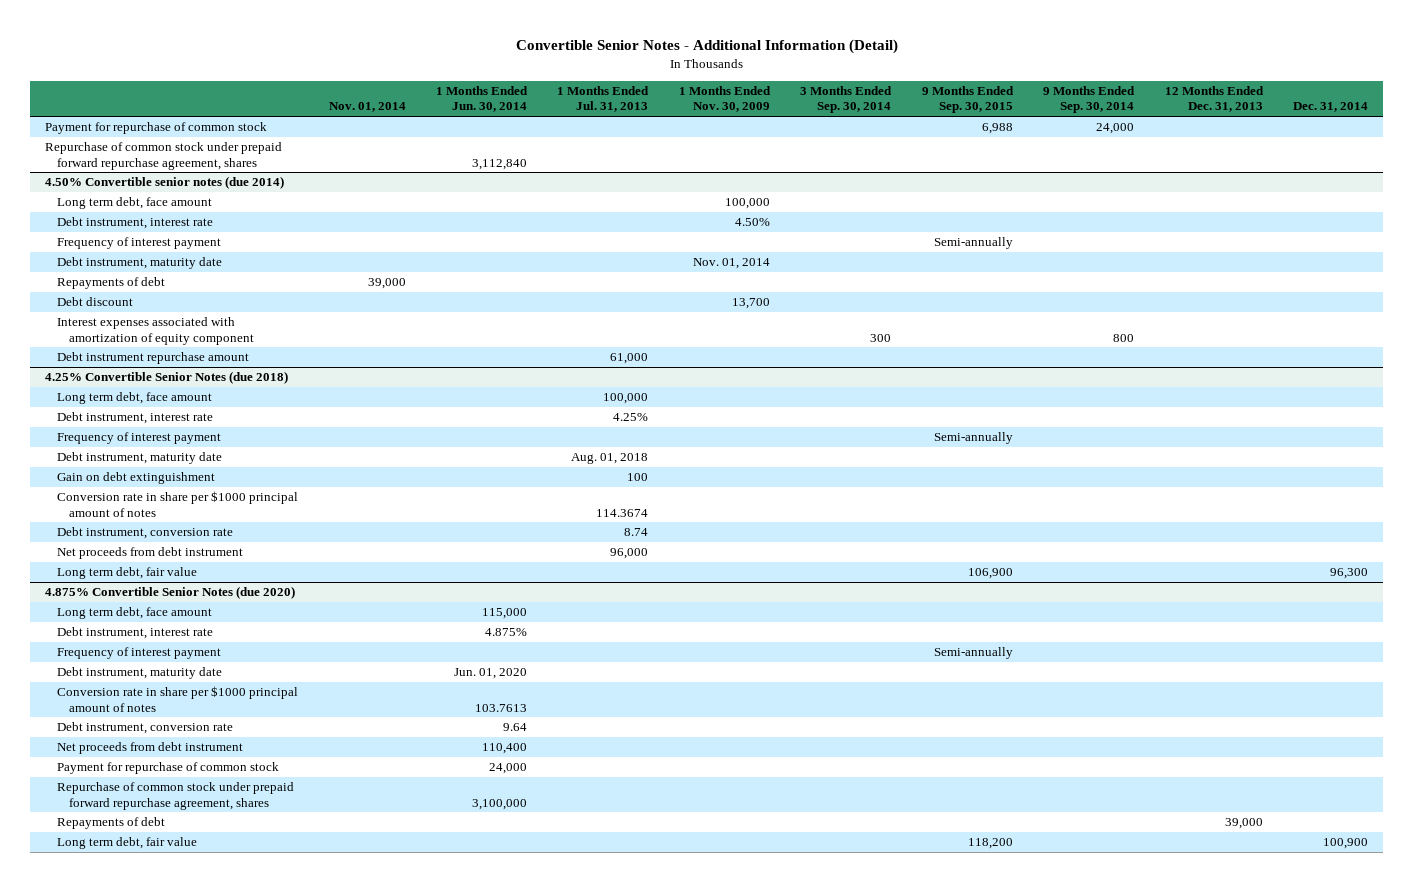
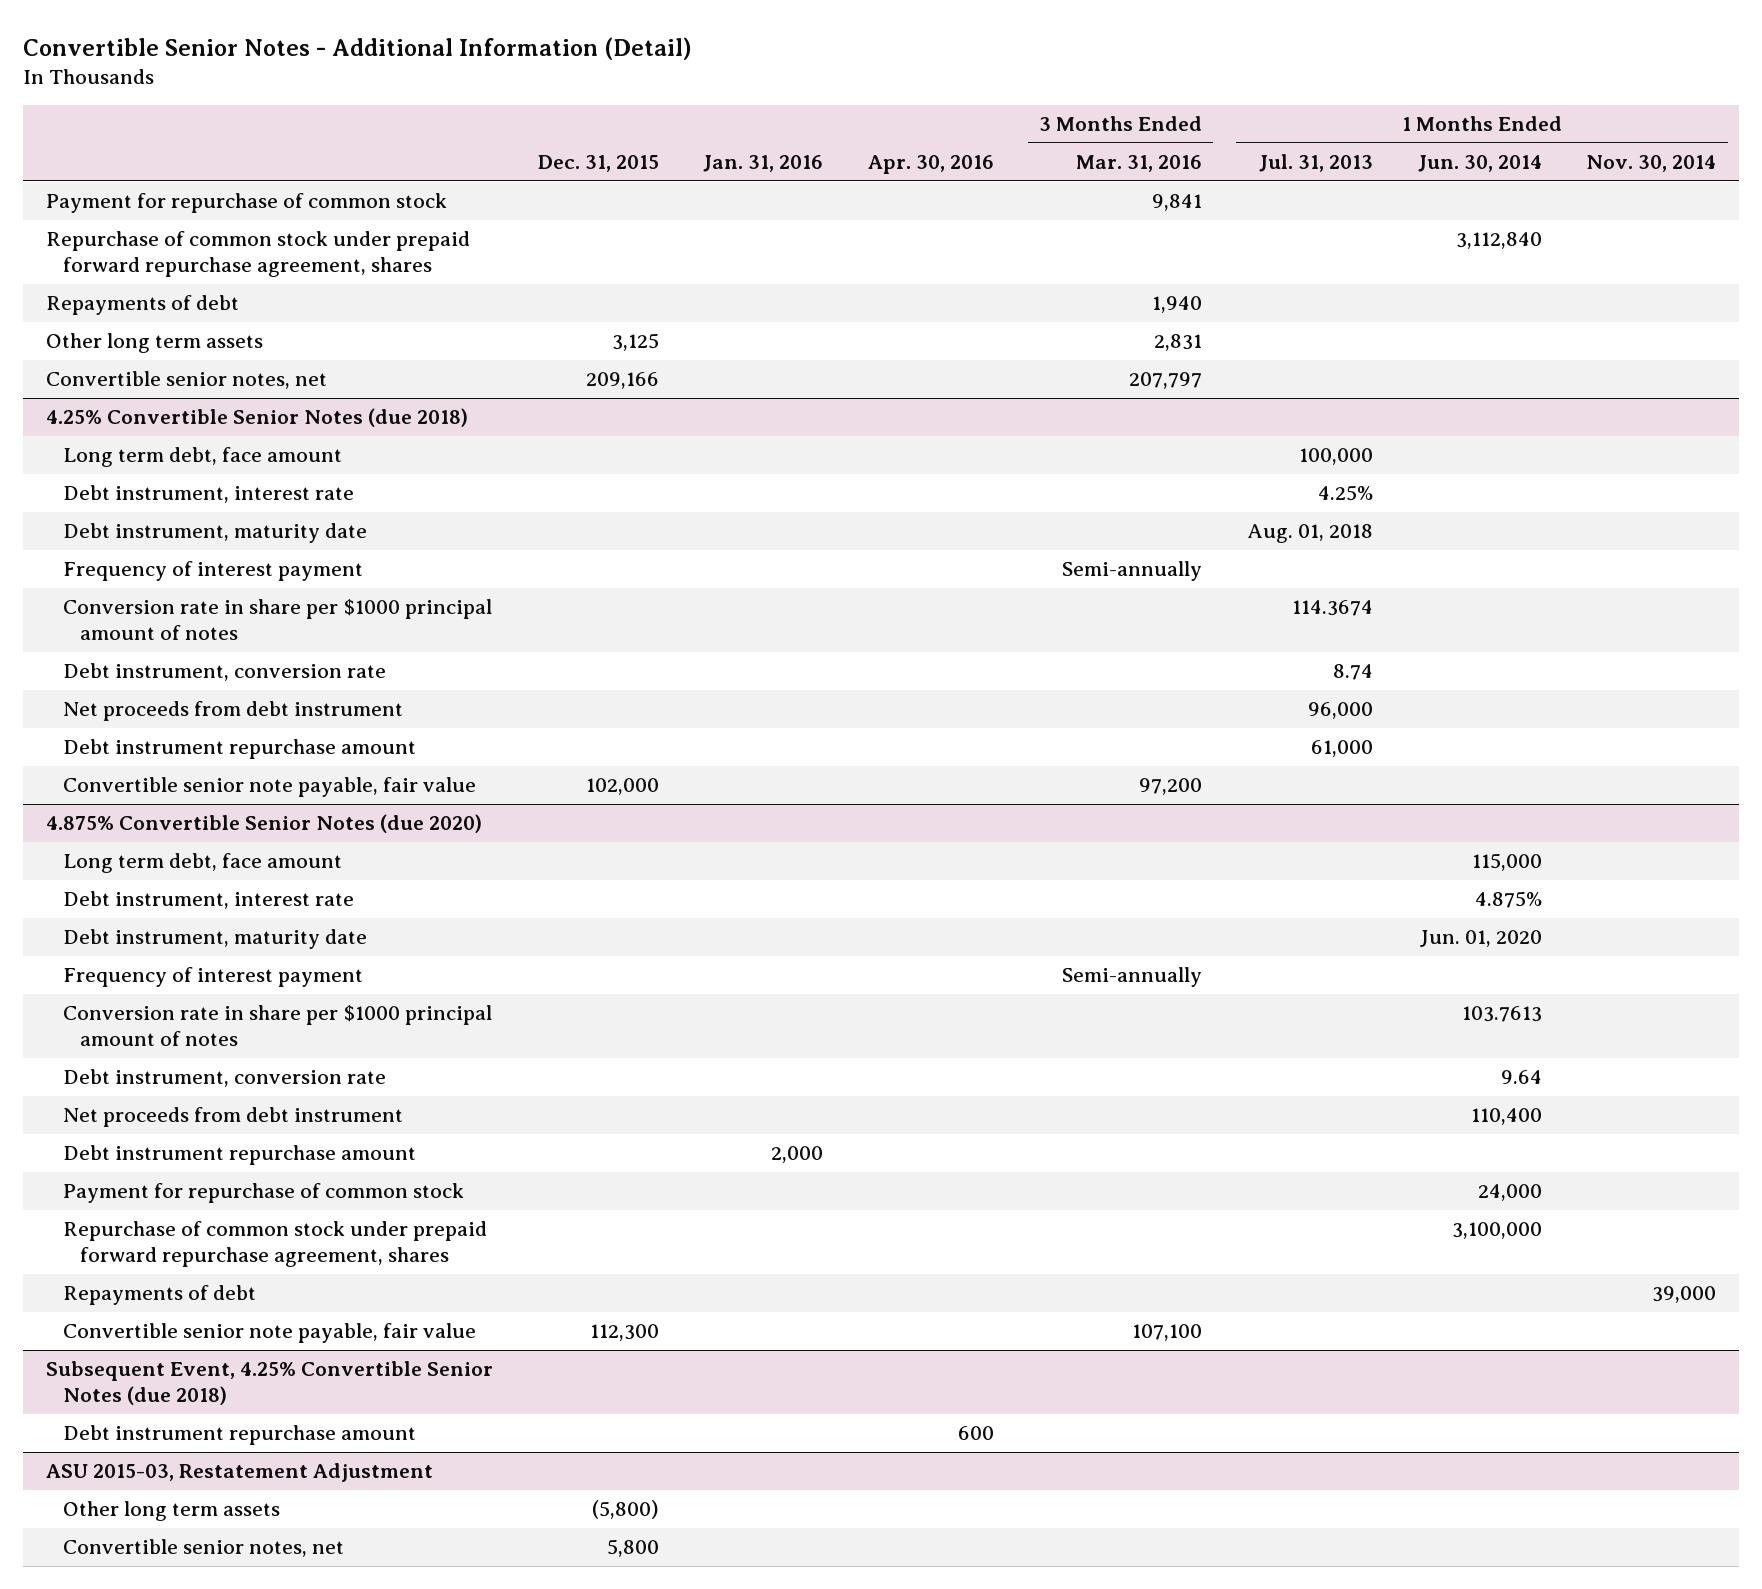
- | Nov. 01, 2014 | 1 Months Ended Jun. 30, 2014 | 1 Months Ended Jul. 31, 2013 | 1 Months Ended Nov. 30, 2009 | 3 Months Ended Sep. 30, 2014 | 9 Months Ended Sep. 30, 2015 | 9 Months Ended Sep. 30, 2014 | 12 Months Ended Dec. 31, 2013 | Dec. 31, 2014
+ | Dec. 31, 2015 | Jan. 31, 2016 | Apr. 30, 2016 | 3 Months Ended Mar. 31, 2016 | 1 Months Ended Jul. 31, 2013 | 1 Months Ended Jun. 30, 2014 | 1 Months Ended Nov. 30, 2014
- 4.50% Convertible senior notes (due 2014)
- Long term debt, face amount | | | | 100,000 | | | | |
- Debt instrument, interest rate | | | | 4.50% | | | | |
- Frequency of interest payment | | | | | | Semi-annually | | |
- Debt instrument, maturity date | | | | Nov. 01, 2014 | | | | |
- Repayments of debt | 39,000 | | | | | | | |
- Debt discount | | | | 13,700 | | | | |
- Interest expenses associated with amortization of equity component | | | | | 300 | | 800 | |
- Debt instrument repurchase amount | | | 61,000 | | | | | |
+ Repayments of debt | | | | 1,940 | | |
+ Other long term assets | 3,125 | | | 2,831 | | |
+ Convertible senior notes, net | 209,166 | | | 207,797 | | |
@ 4.25% Convertible Senior Notes (due 2018)
- Gain on debt extinguishment | | | 100 | | | | | |
moved down: Frequency of interest payment | | | | Semi-annually | | |
- Long term debt, fair value | | | | | | 106,900 | | | 96,300
+ Debt instrument repurchase amount | | | | | 61,000 | |
+ Convertible senior note payable, fair value | 102,000 | | | 97,200 | | |
@ 4.875% Convertible Senior Notes (due 2020)
moved down: Frequency of interest payment | | | | Semi-annually | | |
+ Debt instrument repurchase amount | | 2,000 | | | | |
- Long term debt, fair value | | | | | | 118,200 | | | 100,900
+ Convertible senior note payable, fair value | 112,300 | | | 107,100 | | |
+ Subsequent Event, 4.25% Convertible Senior Notes (due 2018)
+ Debt instrument repurchase amount | | | 600 | | | |
+ ASU 2015-03, Restatement Adjustment
+ Other long term assets | (5,800) | | | | | |
+ Convertible senior notes, net | 5,800 | | | | | |

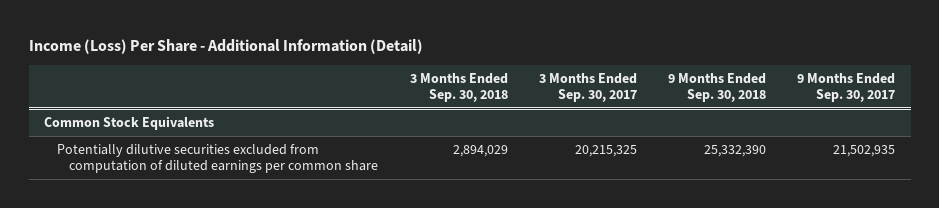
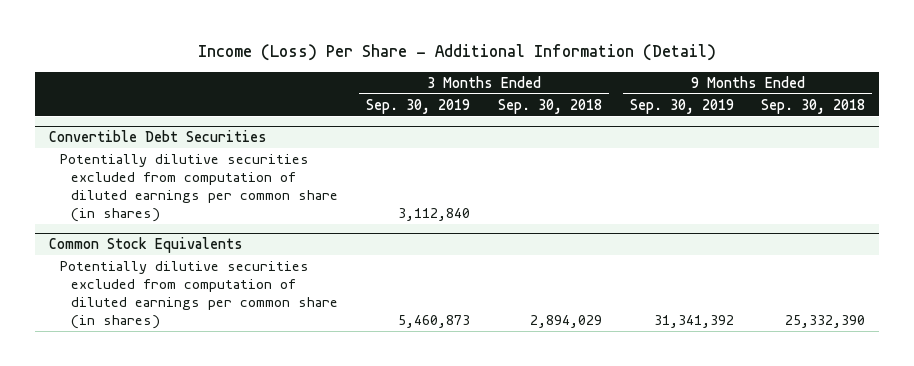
- | 3 Months Ended Sep. 30, 2018 | 3 Months Ended Sep. 30, 2017 | 9 Months Ended Sep. 30, 2018 | 9 Months Ended Sep. 30, 2017
+ | 3 Months Ended Sep. 30, 2019 | 3 Months Ended Sep. 30, 2018 | 9 Months Ended Sep. 30, 2019 | 9 Months Ended Sep. 30, 2018
+ Convertible Debt Securities
+ Potentially dilutive securities excluded from computation of diluted earnings per common share (in shares) | 3,112,840 | | |
@ Common Stock Equivalents
- Potentially dilutive securities excluded from computation of diluted earnings per common share | 2,894,029 | 20,215,325 | 25,332,390 | 21,502,935
+ Potentially dilutive securities excluded from computation of diluted earnings per common share (in shares) | 5,460,873 | 2,894,029 | 31,341,392 | 25,332,390

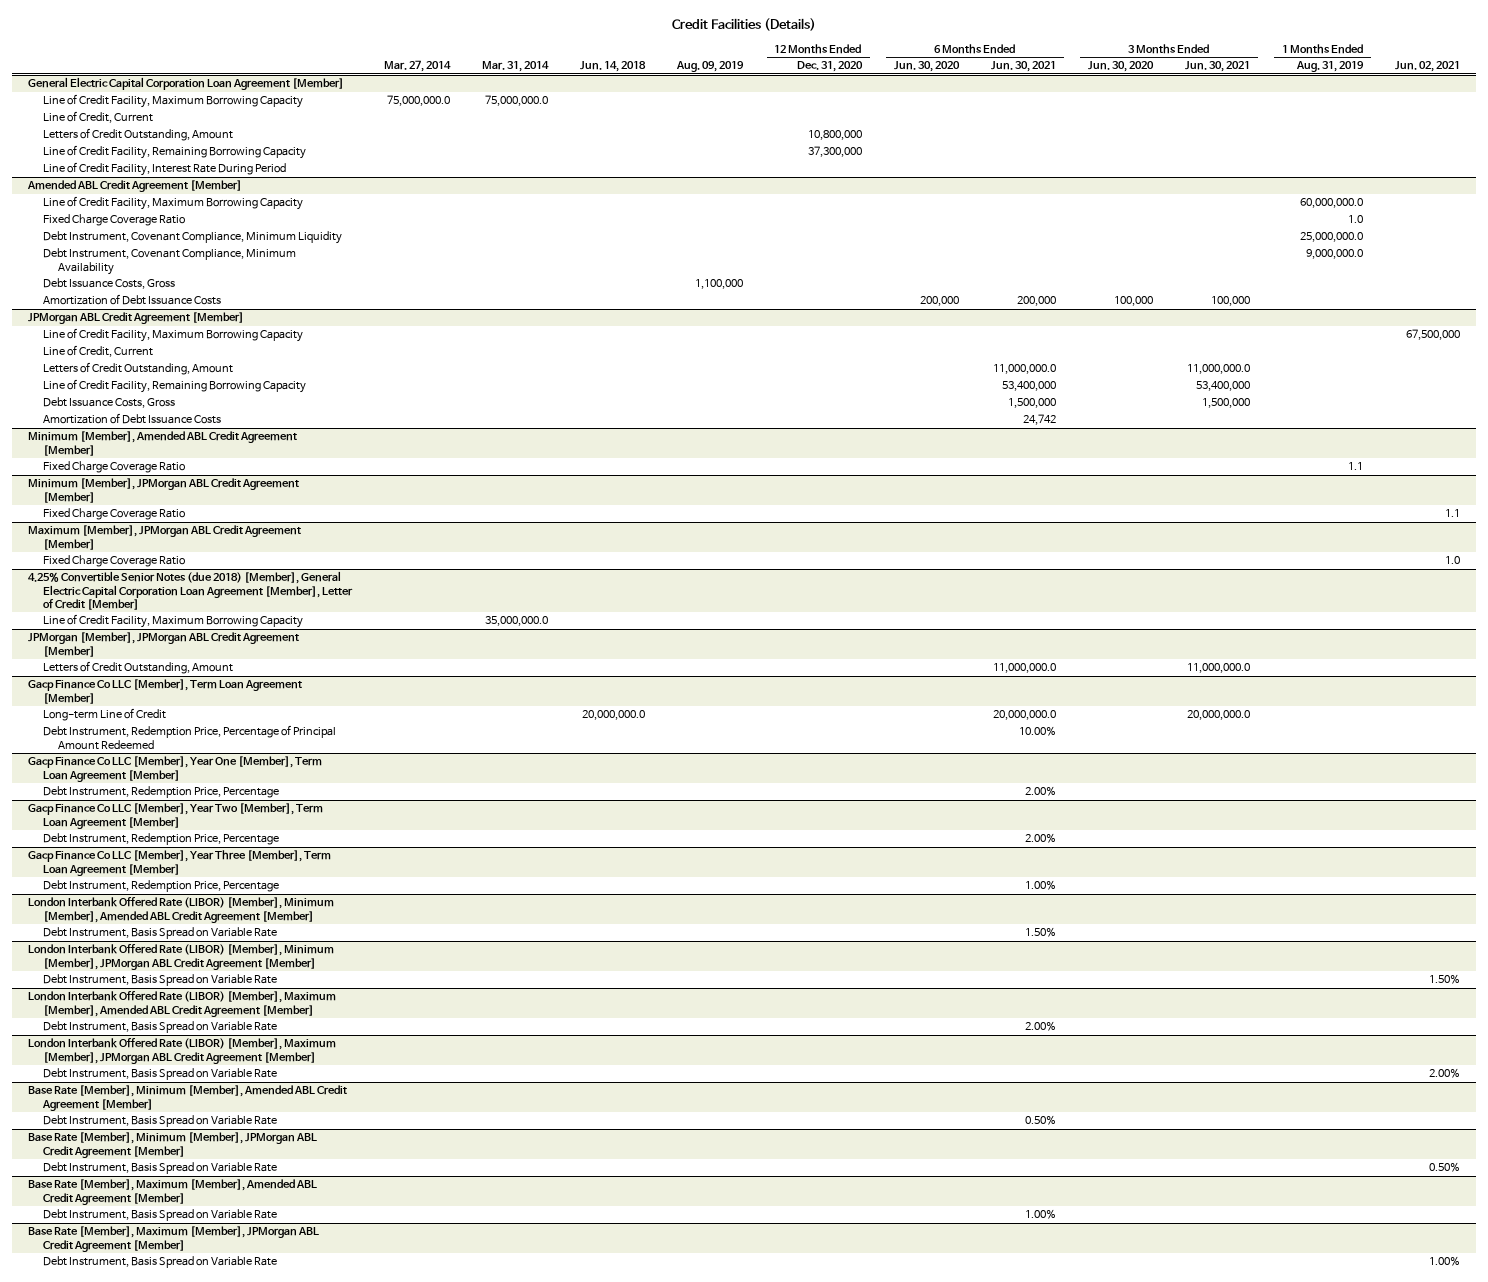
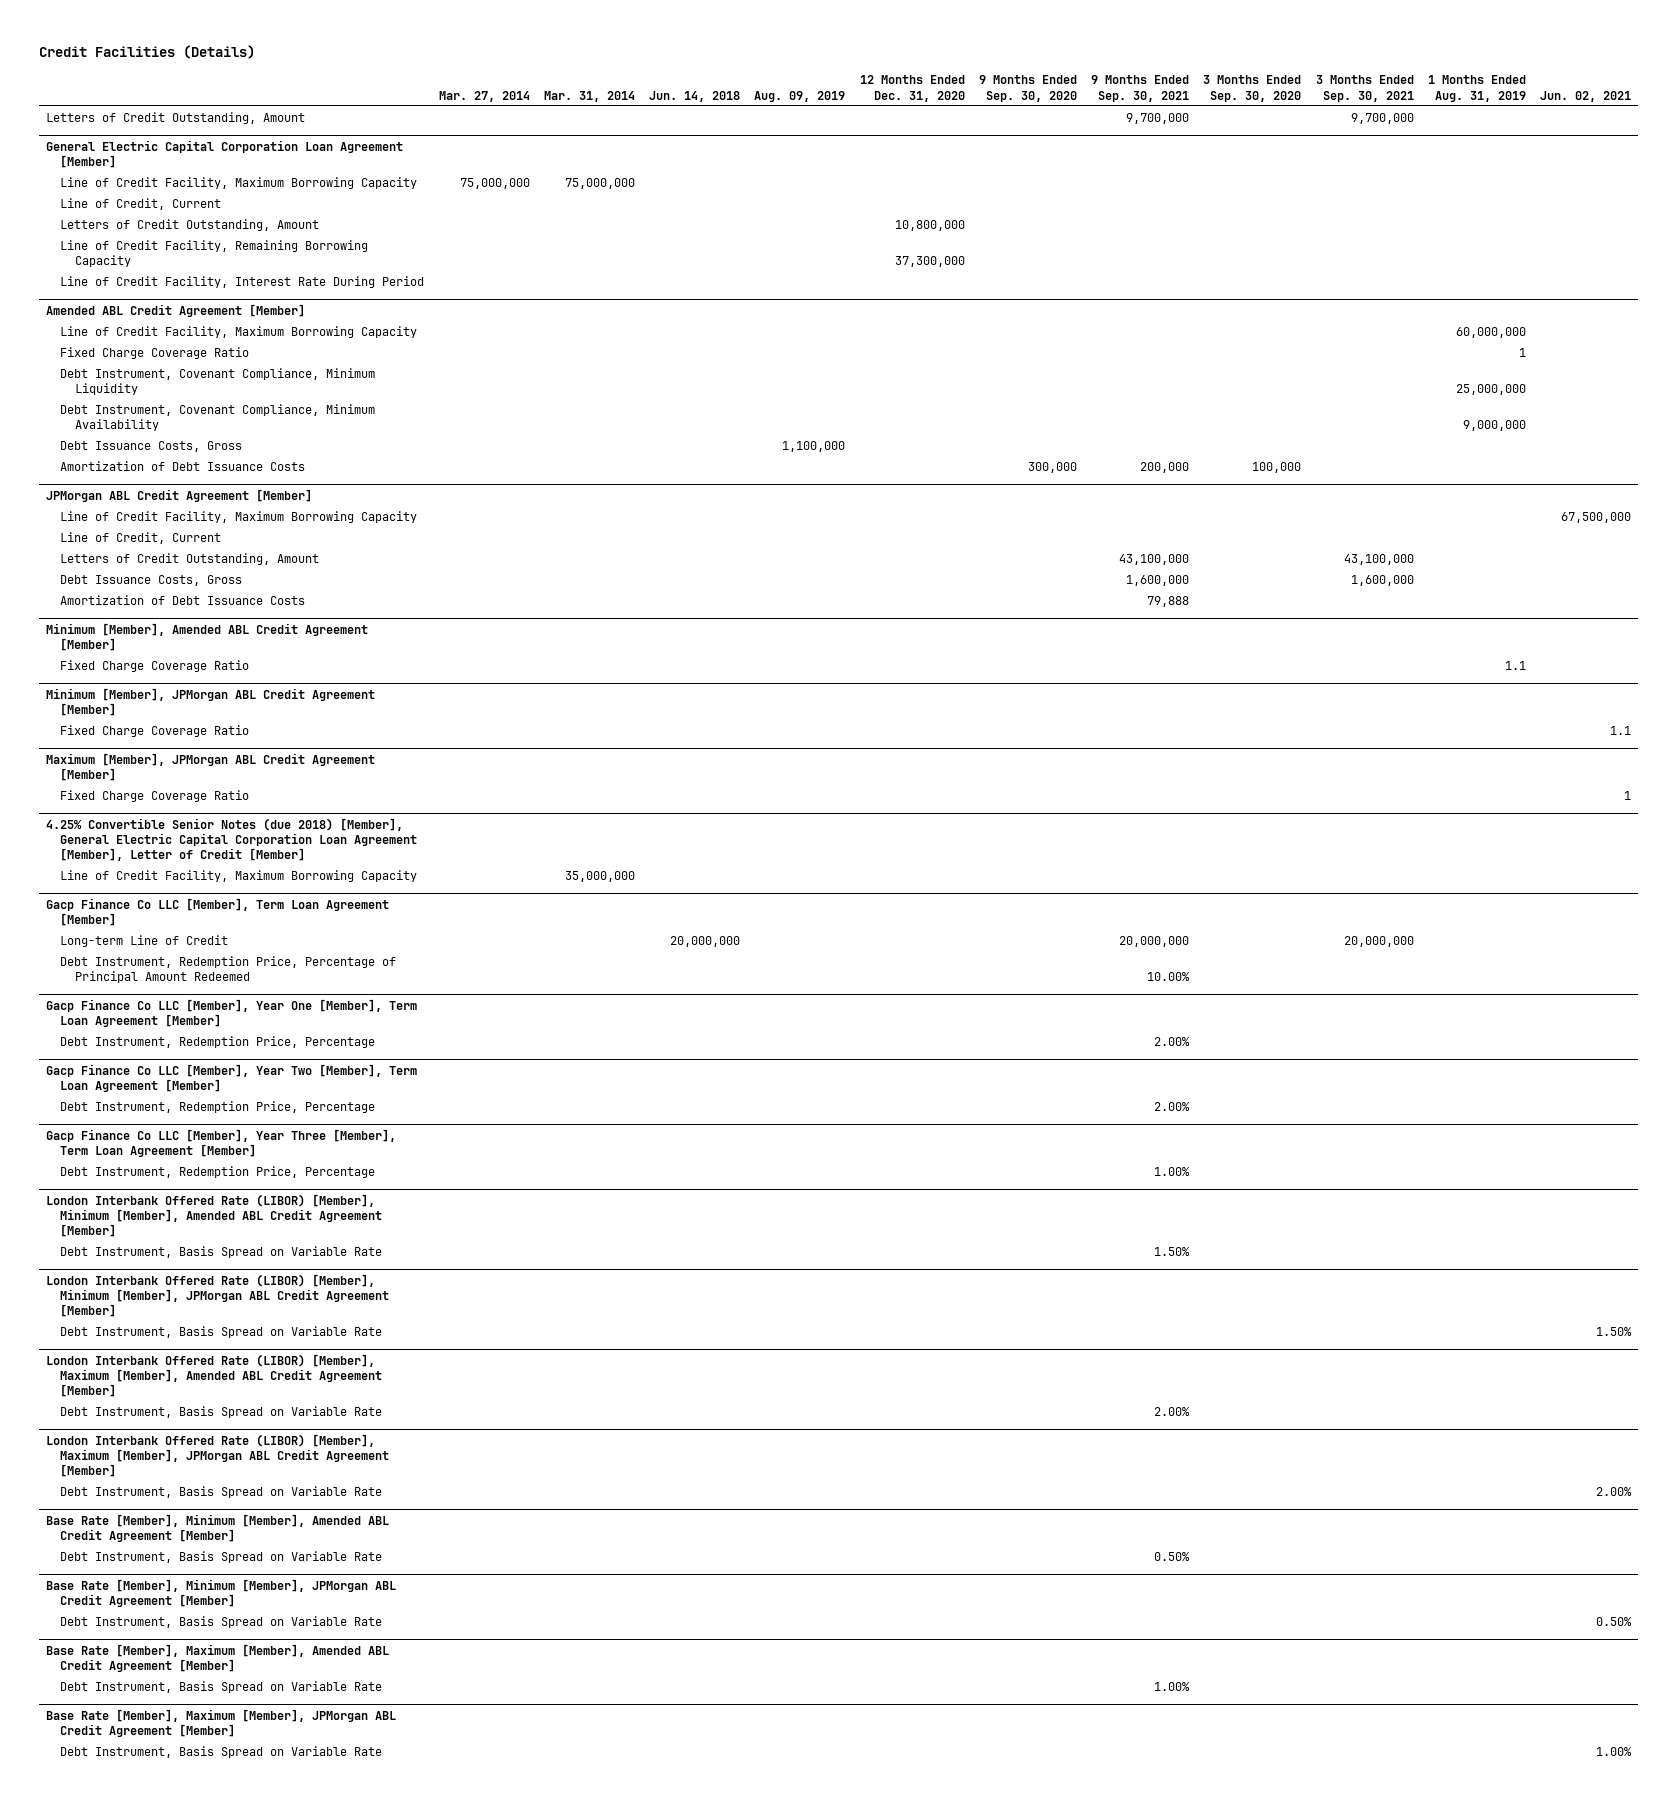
- | Mar. 27, 2014 | Mar. 31, 2014 | Jun. 14, 2018 | Aug. 09, 2019 | 12 Months Ended Dec. 31, 2020 | 6 Months Ended Jun. 30, 2020 | 6 Months Ended Jun. 30, 2021 | 3 Months Ended Jun. 30, 2020 | 3 Months Ended Jun. 30, 2021 | 1 Months Ended Aug. 31, 2019 | Jun. 02, 2021
+ | Mar. 27, 2014 | Mar. 31, 2014 | Jun. 14, 2018 | Aug. 09, 2019 | 12 Months Ended Dec. 31, 2020 | 9 Months Ended Sep. 30, 2020 | 9 Months Ended Sep. 30, 2021 | 3 Months Ended Sep. 30, 2020 | 3 Months Ended Sep. 30, 2021 | 1 Months Ended Aug. 31, 2019 | Jun. 02, 2021
+ Letters of Credit Outstanding, Amount | | | | | | | 9,700,000 | | 9,700,000 | |
@ General Electric Capital Corporation Loan Agreement [Member]
- Line of Credit Facility, Maximum Borrowing Capacity | 75,000,000.0 | 75,000,000.0 | | | | | | | | |
+ Line of Credit Facility, Maximum Borrowing Capacity | 75,000,000 | 75,000,000 | | | | | | | | |
@ Amended ABL Credit Agreement [Member]
- Line of Credit Facility, Maximum Borrowing Capacity | | | | | | | | | | 60,000,000.0 |
- Fixed Charge Coverage Ratio | | | | | | | | | | 1.0 |
- Debt Instrument, Covenant Compliance, Minimum Liquidity | | | | | | | | | | 25,000,000.0 |
- Debt Instrument, Covenant Compliance, Minimum Availability | | | | | | | | | | 9,000,000.0 |
+ Line of Credit Facility, Maximum Borrowing Capacity | | | | | | | | | | 60,000,000 |
+ Fixed Charge Coverage Ratio | | | | | | | | | | 1 |
+ Debt Instrument, Covenant Compliance, Minimum Liquidity | | | | | | | | | | 25,000,000 |
+ Debt Instrument, Covenant Compliance, Minimum Availability | | | | | | | | | | 9,000,000 |
@ JPMorgan ABL Credit Agreement [Member]
- Line of Credit Facility, Remaining Borrowing Capacity | | | | | | | 53,400,000 | | 53,400,000 | |
@ Maximum [Member], JPMorgan ABL Credit Agreement [Member]
- Fixed Charge Coverage Ratio | | | | | | | | | | | 1.0
+ Fixed Charge Coverage Ratio | | | | | | | | | | | 1
@ 4.25% Convertible Senior Notes (due 2018) [Member], General Electric Capital Corporation Loan Agreement [Member], Letter of Credit [Member]
- Line of Credit Facility, Maximum Borrowing Capacity | | 35,000,000.0 | | | | | | | | |
- JPMorgan [Member], JPMorgan ABL Credit Agreement [Member]
- Letters of Credit Outstanding, Amount | | | | | | | 11,000,000.0 | | 11,000,000.0 | |
@ 4.25% Convertible Senior Notes (due 2018) [Member], General Electric Capital Corporation Loan Agreement [Member], Letter of Credit [Member]
+ Line of Credit Facility, Maximum Borrowing Capacity | | 35,000,000 | | | | | | | | |
@ Gacp Finance Co LLC [Member], Term Loan Agreement [Member]
- Long-term Line of Credit | | | 20,000,000.0 | | | | 20,000,000.0 | | 20,000,000.0 | |
+ Long-term Line of Credit | | | 20,000,000 | | | | 20,000,000 | | 20,000,000 | |

